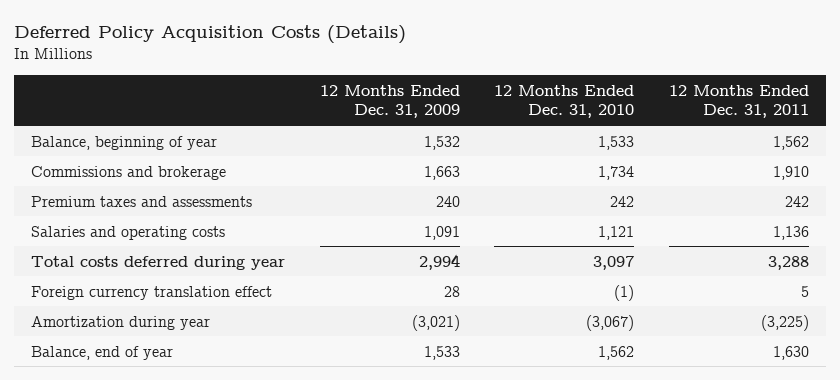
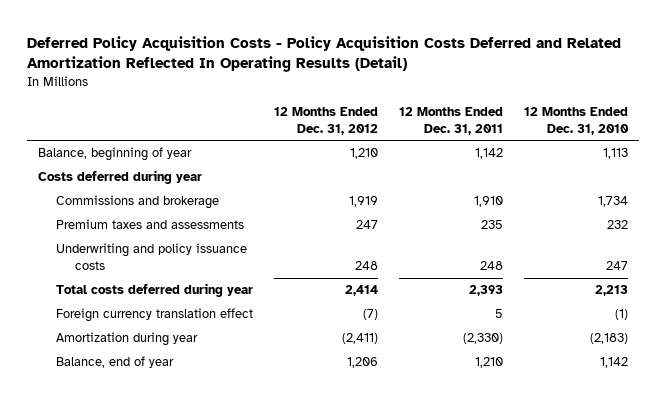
- Deferred Policy Acquisition Costs (Details)
+ Deferred Policy Acquisition Costs - Policy Acquisition Costs Deferred and Related Amortization Reflected In Operating Results (Detail)
- | 12 Months Ended Dec. 31, 2009 | 12 Months Ended Dec. 31, 2010 | 12 Months Ended Dec. 31, 2011
+ | 12 Months Ended Dec. 31, 2012 | 12 Months Ended Dec. 31, 2011 | 12 Months Ended Dec. 31, 2010
- Balance, beginning of year | 1,532 | 1,533 | 1,562
+ Balance, beginning of year | 1,210 | 1,142 | 1,113
+ Costs deferred during year
- Premium taxes and assessments | 240 | 242 | 242
- Salaries and operating costs | 1,091 | 1,121 | 1,136
- Total costs deferred during year | 2,994 | 3,097 | 3,288
+ Premium taxes and assessments | 247 | 235 | 232
+ Underwriting and policy issuance costs | 248 | 248 | 247
+ Total costs deferred during year | 2,414 | 2,393 | 2,213
- Amortization during year | (3,021) | (3,067) | (3,225)
- Balance, end of year | 1,533 | 1,562 | 1,630
+ Amortization during year | (2,411) | (2,330) | (2,183)
+ Balance, end of year | 1,206 | 1,210 | 1,142

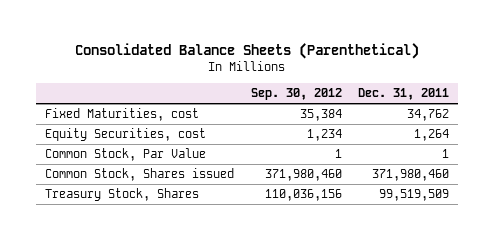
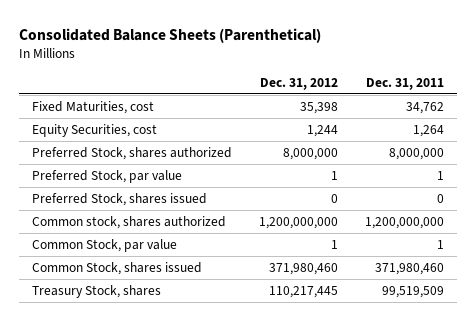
- | Sep. 30, 2012 | Dec. 31, 2011
+ | Dec. 31, 2012 | Dec. 31, 2011
- Common Stock, Par Value | 1 | 1
- Common Stock, Shares issued | 371,980,460 | 371,980,460
- Treasury Stock, Shares | 110,036,156 | 99,519,509
+ Preferred Stock, shares authorized | 8,000,000 | 8,000,000
+ Preferred Stock, par value | 1 | 1
+ Preferred Stock, shares issued | 0 | 0
+ Common stock, shares authorized | 1,200,000,000 | 1,200,000,000
+ Common Stock, par value | 1 | 1
+ Common Stock, shares issued | 371,980,460 | 371,980,460
+ Treasury Stock, shares | 110,217,445 | 99,519,509

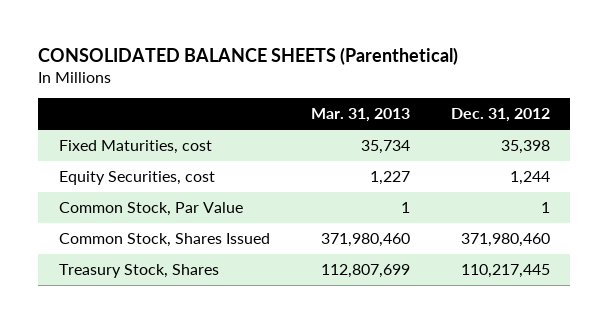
- Consolidated Balance Sheets (Parenthetical)
+ CONSOLIDATED BALANCE SHEETS (Parenthetical)
- | Dec. 31, 2012 | Dec. 31, 2011
+ | Mar. 31, 2013 | Dec. 31, 2012
- Preferred Stock, shares authorized | 8,000,000 | 8,000,000
- Preferred Stock, par value | 1 | 1
- Preferred Stock, shares issued | 0 | 0
- Common stock, shares authorized | 1,200,000,000 | 1,200,000,000
- Common Stock, par value | 1 | 1
- Common Stock, shares issued | 371,980,460 | 371,980,460
- Treasury Stock, shares | 110,217,445 | 99,519,509
+ Common Stock, Par Value | 1 | 1
+ Common Stock, Shares Issued | 371,980,460 | 371,980,460
+ Treasury Stock, Shares | 112,807,699 | 110,217,445

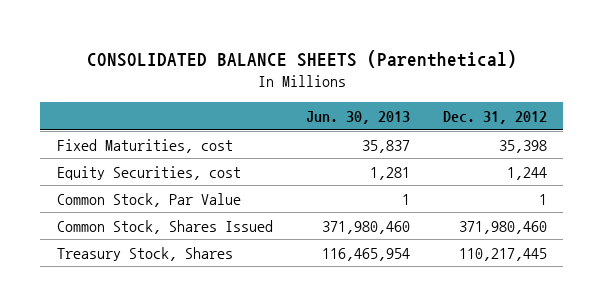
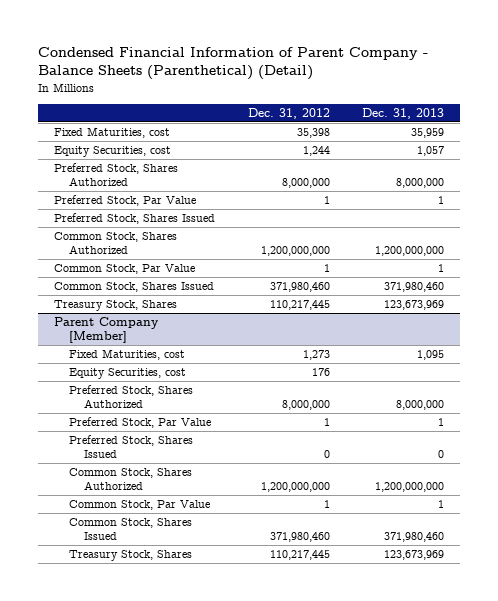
- CONSOLIDATED BALANCE SHEETS (Parenthetical)
+ Condensed Financial Information of Parent Company - Balance Sheets (Parenthetical) (Detail)
- | Jun. 30, 2013 | Dec. 31, 2012
+ | Dec. 31, 2012 | Dec. 31, 2013
+ Preferred Stock, Shares Authorized | 8,000,000 | 8,000,000
+ Preferred Stock, Par Value | 1 | 1
+ Preferred Stock, Shares Issued
+ Common Stock, Shares Authorized | 1,200,000,000 | 1,200,000,000
+ Parent Company [Member]
+ Fixed Maturities, cost | 1,273 | 1,095
+ Equity Securities, cost | 176 |
+ Preferred Stock, Shares Authorized | 8,000,000 | 8,000,000
+ Preferred Stock, Par Value | 1 | 1
+ Preferred Stock, Shares Issued | 0 | 0
+ Common Stock, Shares Authorized | 1,200,000,000 | 1,200,000,000
+ Common Stock, Par Value | 1 | 1
+ Common Stock, Shares Issued | 371,980,460 | 371,980,460
+ Treasury Stock, Shares | 110,217,445 | 123,673,969

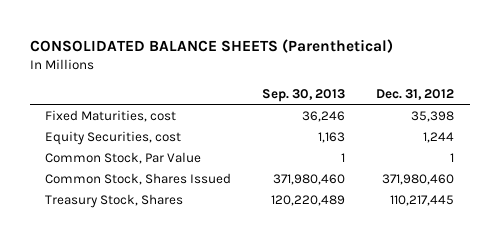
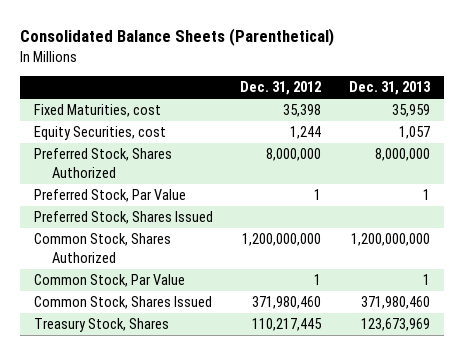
- CONSOLIDATED BALANCE SHEETS (Parenthetical)
+ Consolidated Balance Sheets (Parenthetical)
- | Sep. 30, 2013 | Dec. 31, 2012
+ | Dec. 31, 2012 | Dec. 31, 2013
+ Preferred Stock, Shares Authorized | 8,000,000 | 8,000,000
+ Preferred Stock, Par Value | 1 | 1
+ Preferred Stock, Shares Issued
+ Common Stock, Shares Authorized | 1,200,000,000 | 1,200,000,000

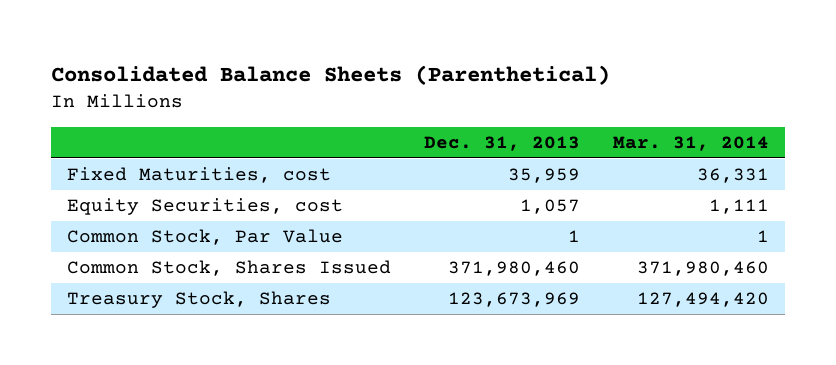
- | Dec. 31, 2012 | Dec. 31, 2013
+ | Dec. 31, 2013 | Mar. 31, 2014
- Preferred Stock, Shares Authorized | 8,000,000 | 8,000,000
- Preferred Stock, Par Value | 1 | 1
- Preferred Stock, Shares Issued
- Common Stock, Shares Authorized | 1,200,000,000 | 1,200,000,000

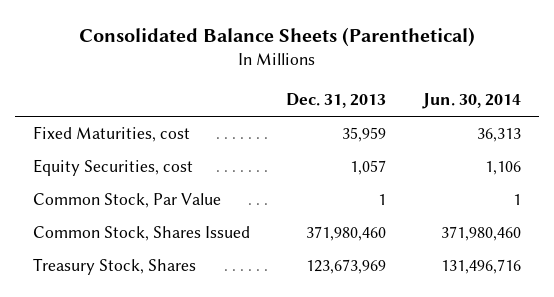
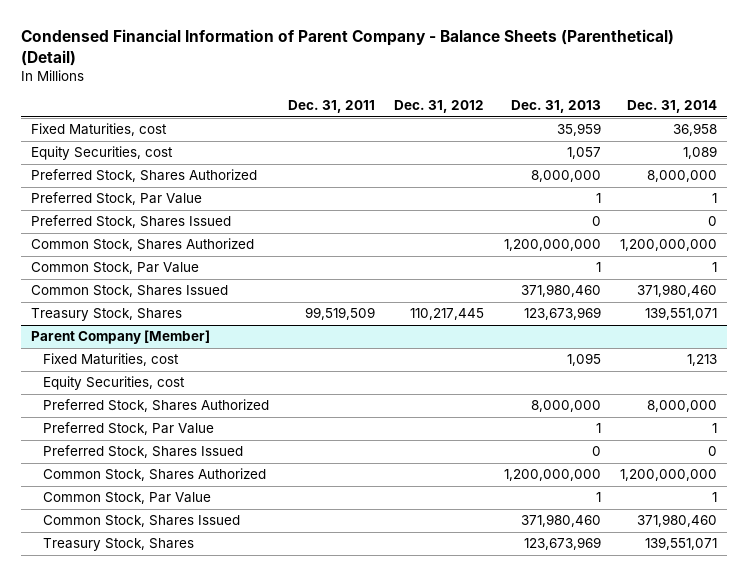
- Consolidated Balance Sheets (Parenthetical)
+ Condensed Financial Information of Parent Company - Balance Sheets (Parenthetical) (Detail)
- | Dec. 31, 2013 | Jun. 30, 2014
+ | Dec. 31, 2011 | Dec. 31, 2012 | Dec. 31, 2013 | Dec. 31, 2014
+ Preferred Stock, Shares Authorized | | | 8,000,000 | 8,000,000
+ Preferred Stock, Par Value | | | 1 | 1
+ Preferred Stock, Shares Issued | | | 0 | 0
+ Common Stock, Shares Authorized | | | 1,200,000,000 | 1,200,000,000
+ Parent Company [Member]
+ Fixed Maturities, cost | | | 1,095 | 1,213
+ Equity Securities, cost
+ Preferred Stock, Shares Authorized | | | 8,000,000 | 8,000,000
+ Preferred Stock, Par Value | | | 1 | 1
+ Preferred Stock, Shares Issued | | | 0 | 0
+ Common Stock, Shares Authorized | | | 1,200,000,000 | 1,200,000,000
+ Common Stock, Par Value | | | 1 | 1
+ Common Stock, Shares Issued | | | 371,980,460 | 371,980,460
+ Treasury Stock, Shares | | | 123,673,969 | 139,551,071

